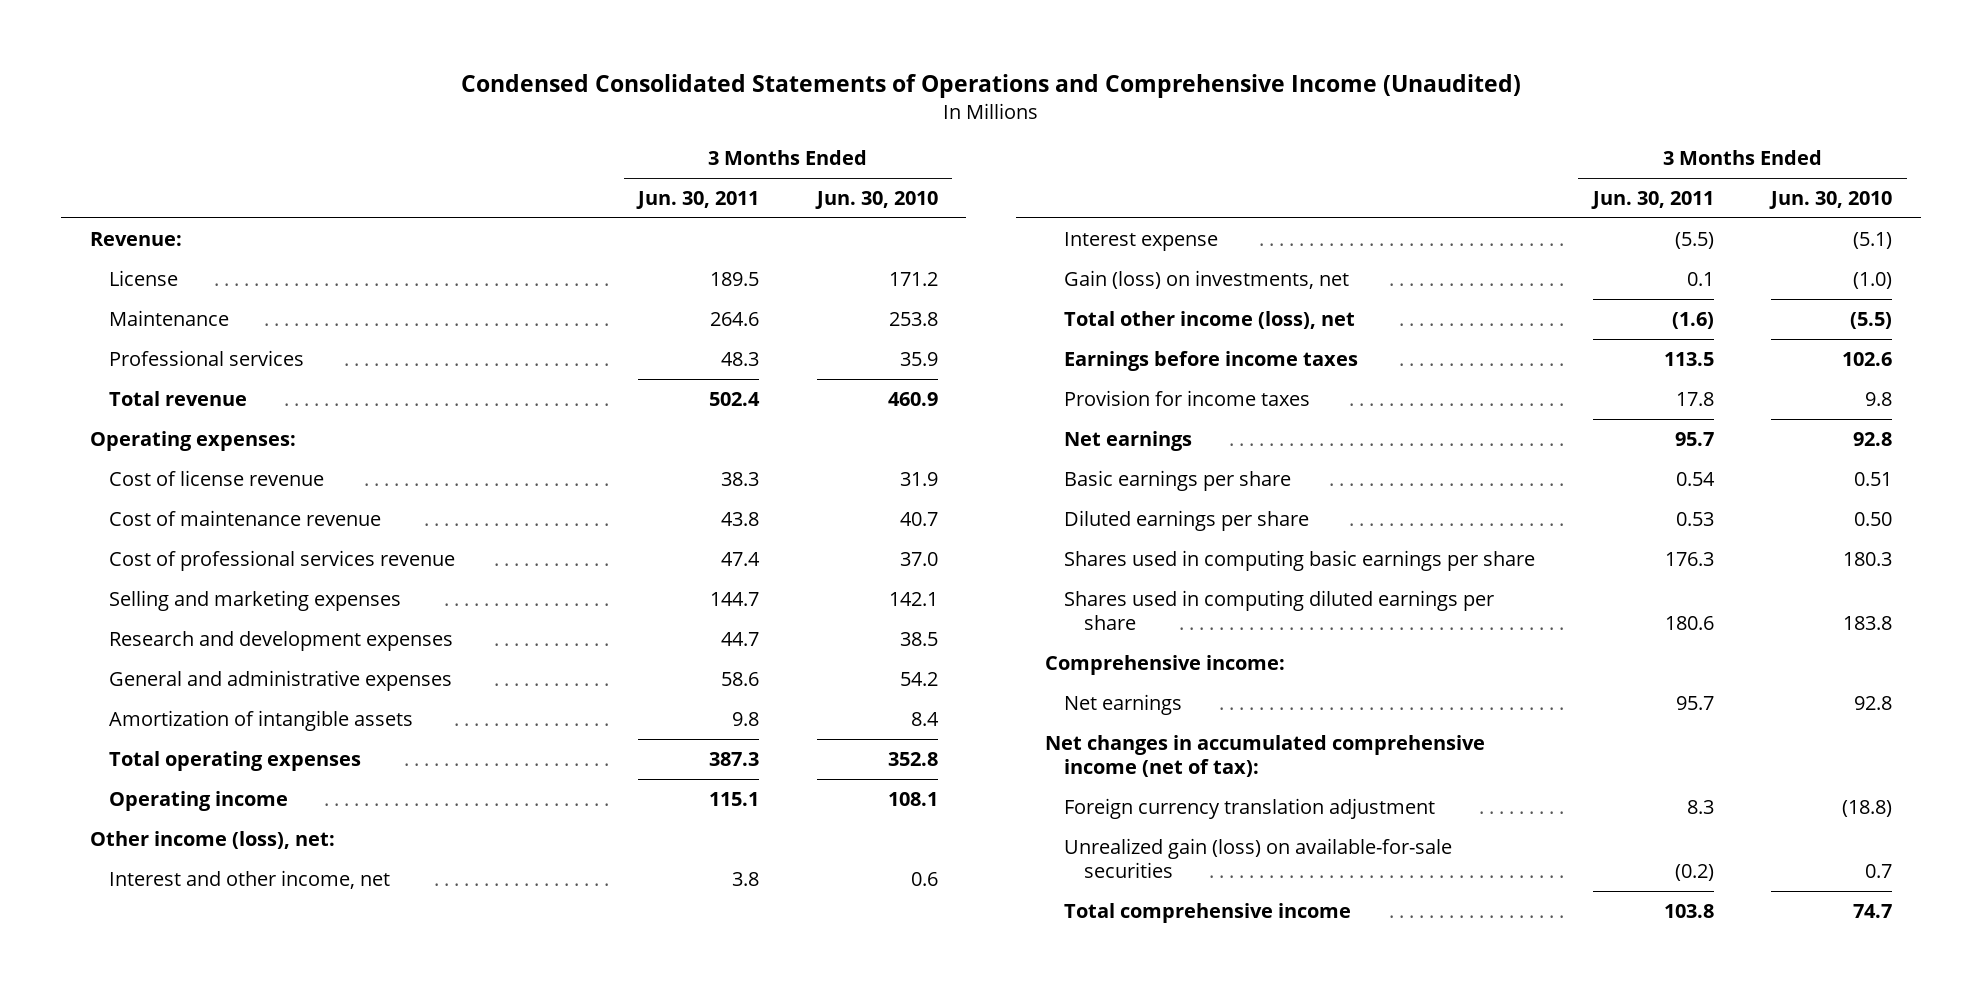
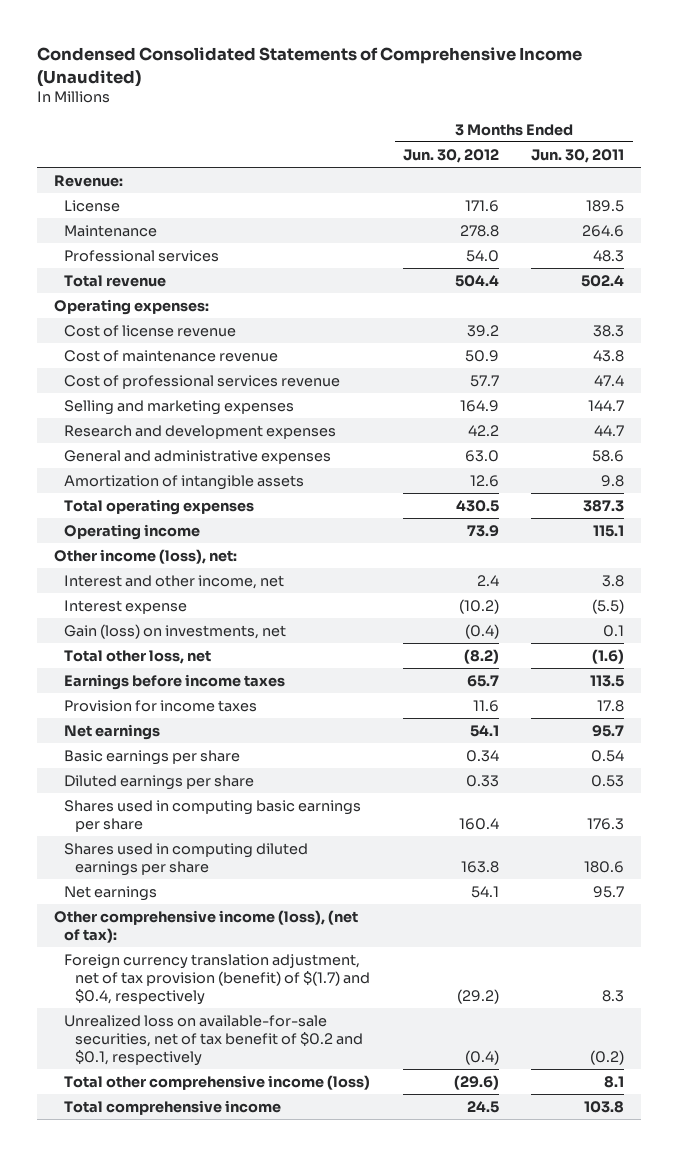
- Condensed Consolidated Statements of Operations and Comprehensive Income (Unaudited)
+ Condensed Consolidated Statements of Comprehensive Income (Unaudited)
- | 3 Months Ended Jun. 30, 2011 | 3 Months Ended Jun. 30, 2010
+ | 3 Months Ended Jun. 30, 2012 | 3 Months Ended Jun. 30, 2011
- Total other income (loss), net | (1.6) | (5.5)
+ Total other loss, net | (8.2) | (1.6)
- Comprehensive income:
- Net changes in accumulated comprehensive income (net of tax):
- Foreign currency translation adjustment | 8.3 | (18.8)
- Unrealized gain (loss) on available-for-sale securities | (0.2) | 0.7
+ Other comprehensive income (loss), (net of tax):
+ Foreign currency translation adjustment, net of tax provision (benefit) of $(1.7) and $0.4, respectively | (29.2) | 8.3
+ Unrealized loss on available-for-sale securities, net of tax benefit of $0.2 and $0.1, respectively | (0.4) | (0.2)
+ Total other comprehensive income (loss) | (29.6) | 8.1

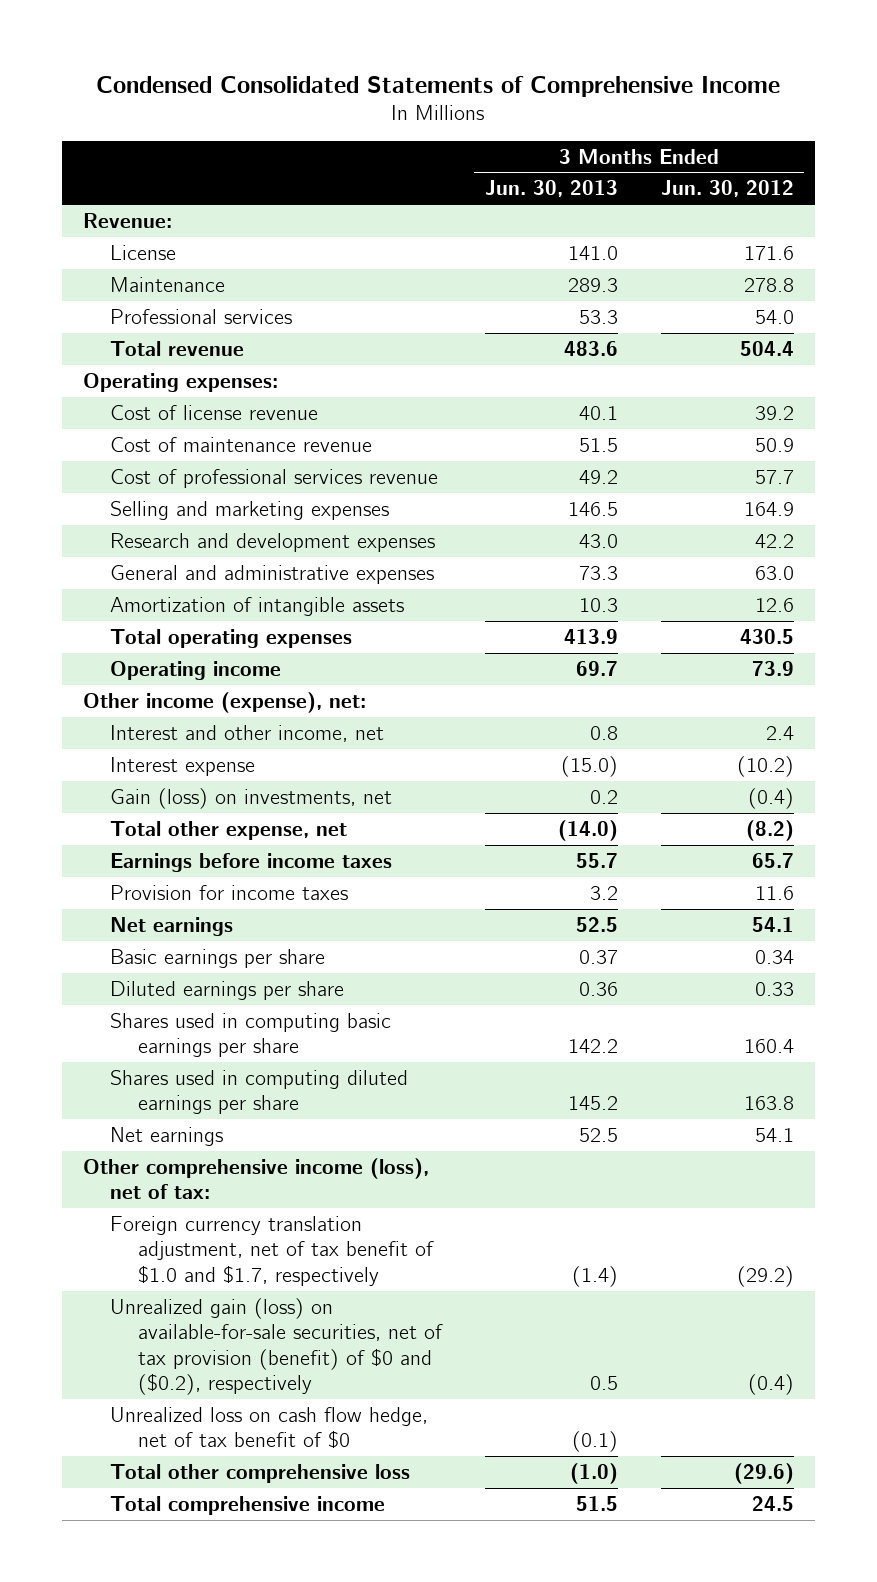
- Condensed Consolidated Statements of Comprehensive Income (Unaudited)
+ Condensed Consolidated Statements of Comprehensive Income
- | 3 Months Ended Jun. 30, 2012 | 3 Months Ended Jun. 30, 2011
+ | 3 Months Ended Jun. 30, 2013 | 3 Months Ended Jun. 30, 2012
- Other income (loss), net:
+ Other income (expense), net:
- Total other loss, net | (8.2) | (1.6)
+ Total other expense, net | (14.0) | (8.2)
- Other comprehensive income (loss), (net of tax):
- Foreign currency translation adjustment, net of tax provision (benefit) of $(1.7) and $0.4, respectively | (29.2) | 8.3
- Unrealized loss on available-for-sale securities, net of tax benefit of $0.2 and $0.1, respectively | (0.4) | (0.2)
- Total other comprehensive income (loss) | (29.6) | 8.1
+ Other comprehensive income (loss), net of tax:
+ Foreign currency translation adjustment, net of tax benefit of $1.0 and $1.7, respectively | (1.4) | (29.2)
+ Unrealized gain (loss) on available-for-sale securities, net of tax provision (benefit) of $0 and ($0.2), respectively | 0.5 | (0.4)
+ Unrealized loss on cash flow hedge, net of tax benefit of $0 | (0.1) |
+ Total other comprehensive loss | (1.0) | (29.6)

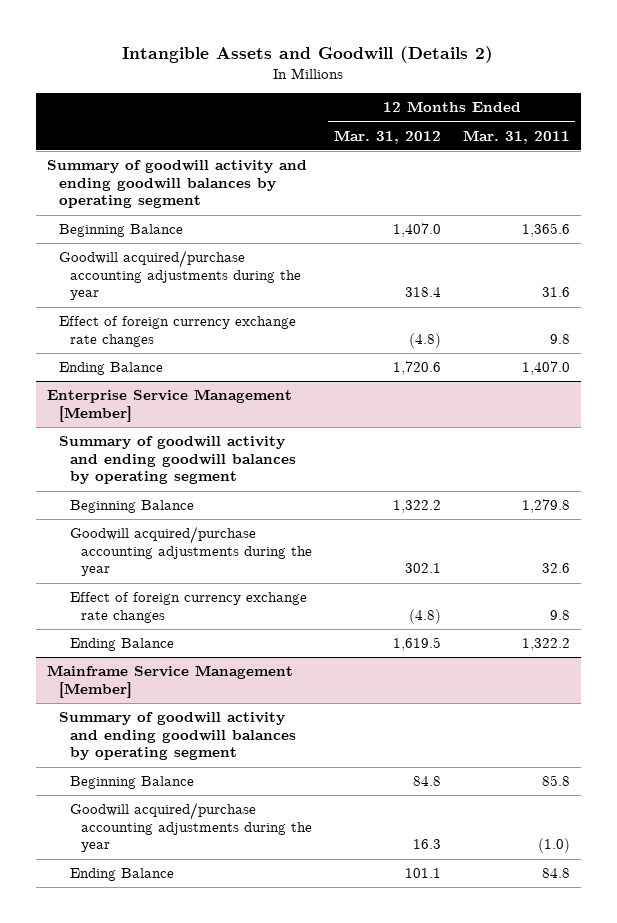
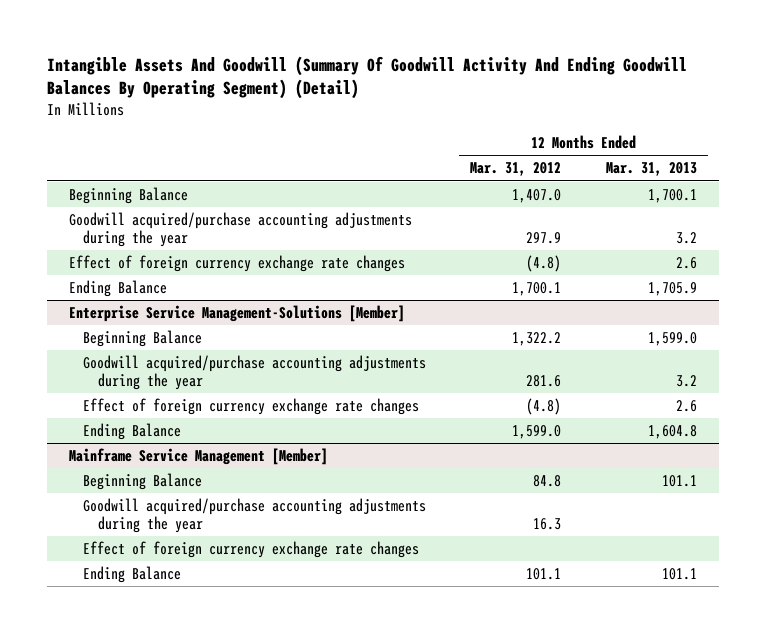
- Intangible Assets and Goodwill (Details 2)
+ Intangible Assets And Goodwill (Summary Of Goodwill Activity And Ending Goodwill Balances By Operating Segment) (Detail)
- | 12 Months Ended Mar. 31, 2012 | 12 Months Ended Mar. 31, 2011
+ | 12 Months Ended Mar. 31, 2012 | 12 Months Ended Mar. 31, 2013
- Summary of goodwill activity and ending goodwill balances by operating segment
- Goodwill acquired/purchase accounting adjustments during the year | 318.4 | 31.6
+ Goodwill acquired/purchase accounting adjustments during the year | 297.9 | 3.2
- Ending Balance | 1,720.6 | 1,407.0
- Enterprise Service Management [Member]
- Summary of goodwill activity and ending goodwill balances by operating segment
+ Ending Balance | 1,700.1 | 1,705.9
+ Enterprise Service Management-Solutions [Member]
- Goodwill acquired/purchase accounting adjustments during the year | 302.1 | 32.6
+ Goodwill acquired/purchase accounting adjustments during the year | 281.6 | 3.2
- Ending Balance | 1,619.5 | 1,322.2
+ Ending Balance | 1,599.0 | 1,604.8
@ Mainframe Service Management [Member]
- Summary of goodwill activity and ending goodwill balances by operating segment
+ Effect of foreign currency exchange rate changes

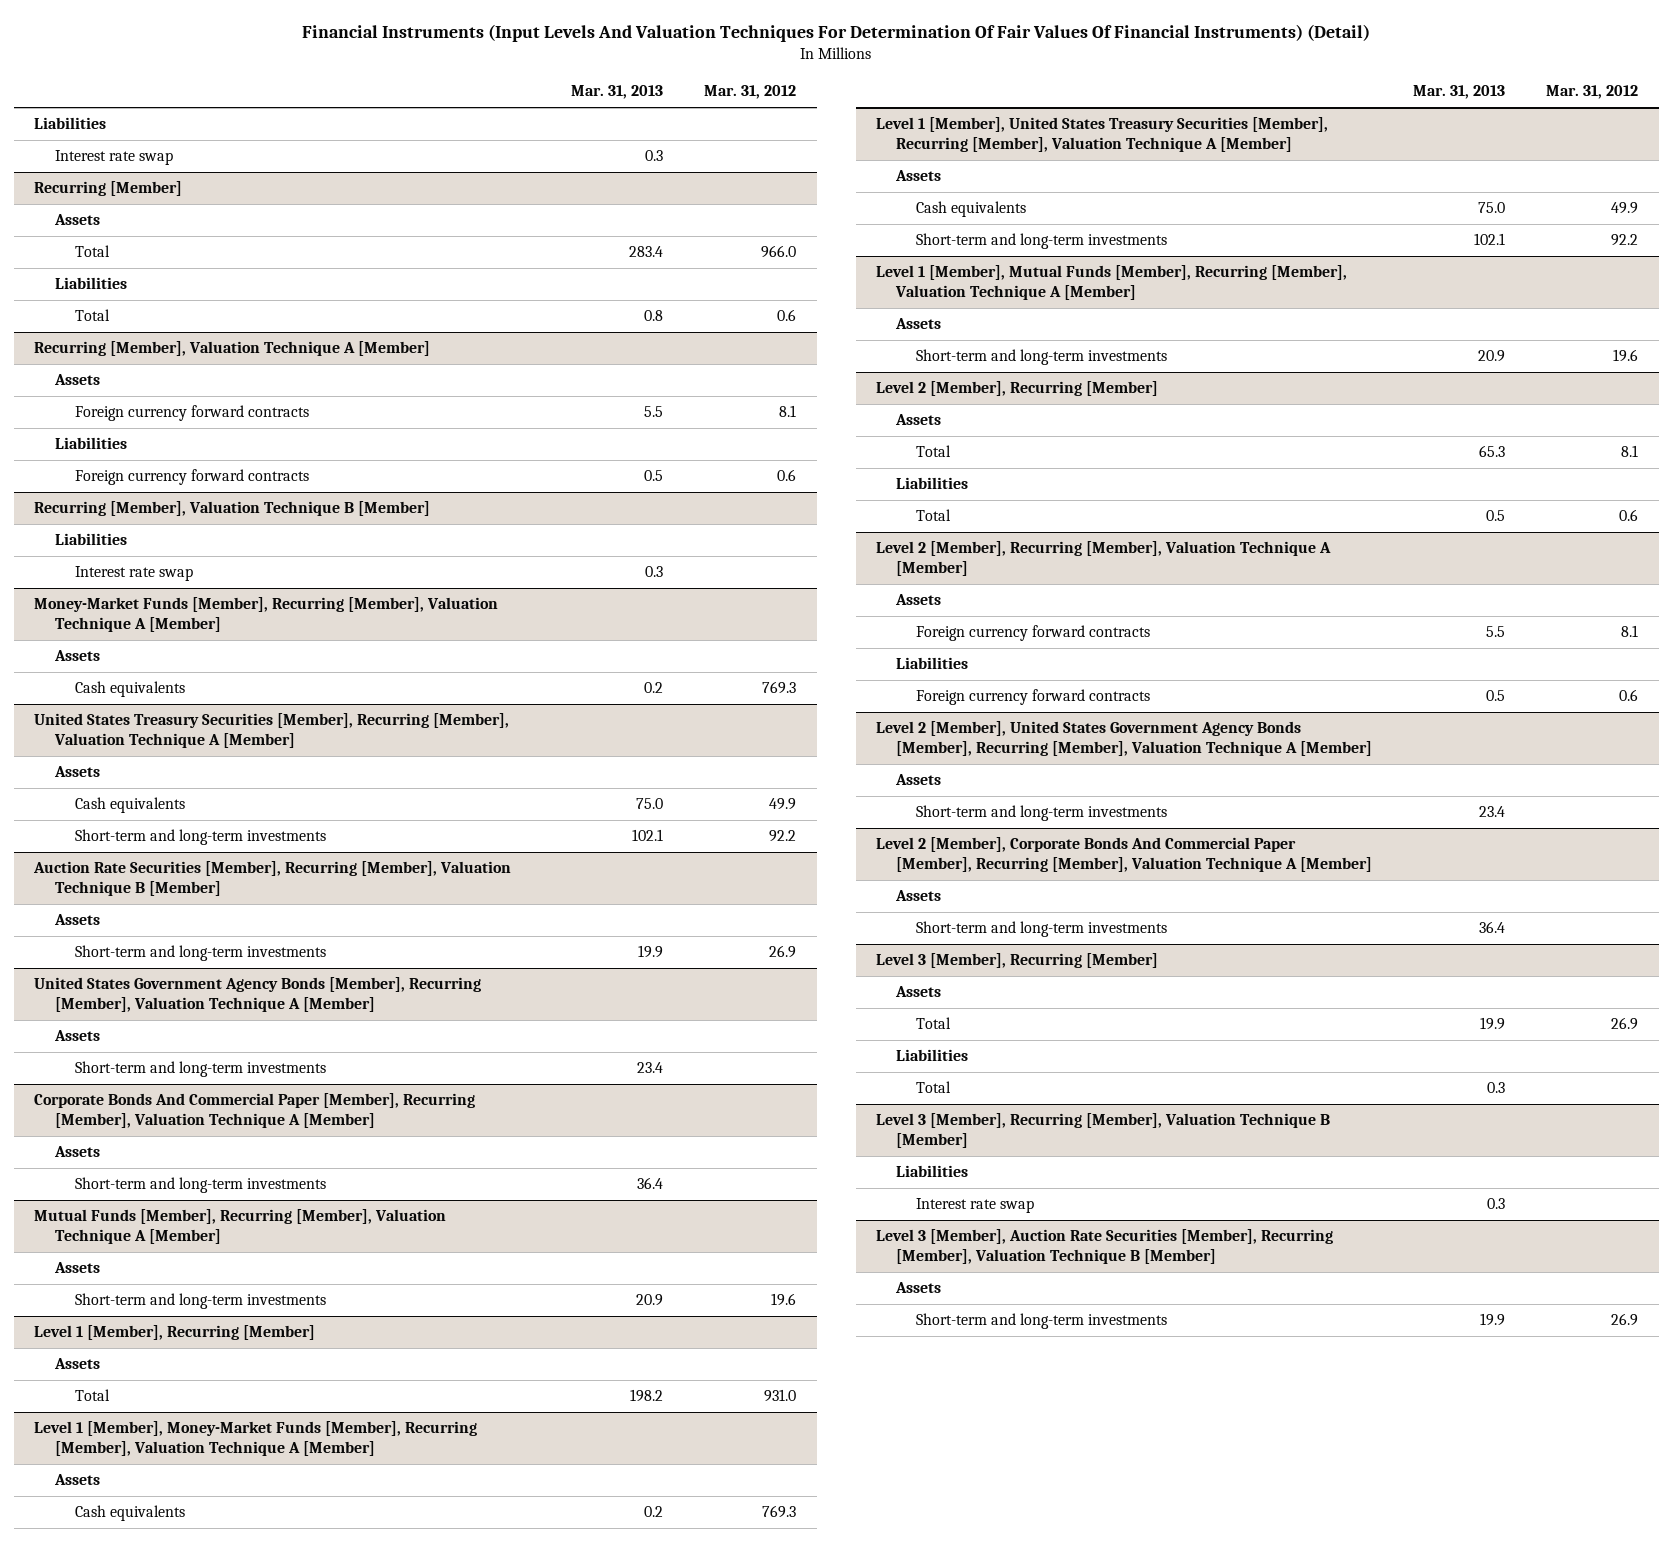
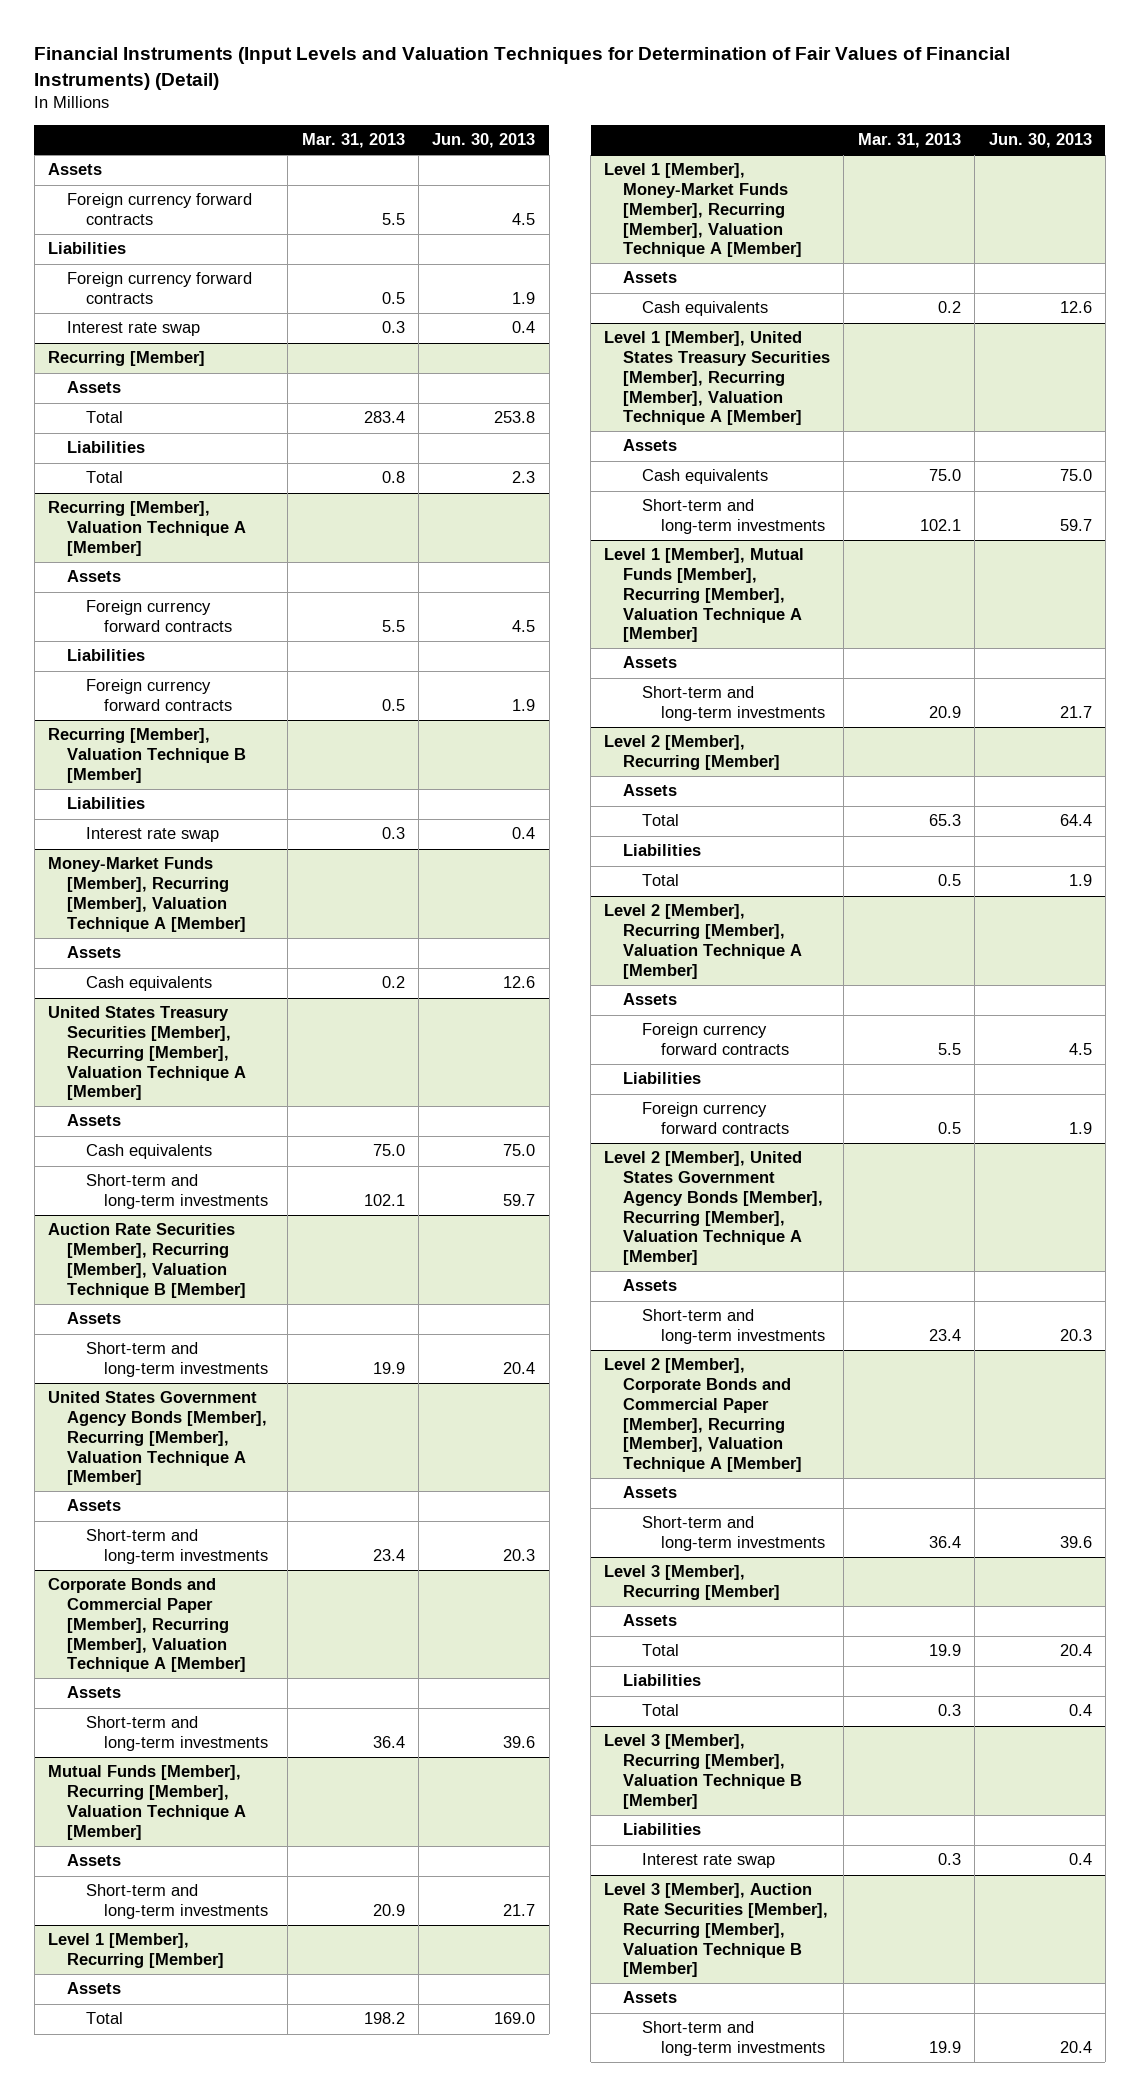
- Financial Instruments (Input Levels And Valuation Techniques For Determination Of Fair Values Of Financial Instruments) (Detail)
+ Financial Instruments (Input Levels and Valuation Techniques for Determination of Fair Values of Financial Instruments) (Detail)
- | Mar. 31, 2013 | Mar. 31, 2012
+ | Mar. 31, 2013 | Jun. 30, 2013
+ Assets
+ Foreign currency forward contracts | 5.5 | 4.5
+ Foreign currency forward contracts | 0.5 | 1.9
- Corporate Bonds And Commercial Paper [Member], Recurring [Member], Valuation Technique A [Member]
+ Corporate Bonds and Commercial Paper [Member], Recurring [Member], Valuation Technique A [Member]
- Level 2 [Member], Corporate Bonds And Commercial Paper [Member], Recurring [Member], Valuation Technique A [Member]
+ Level 2 [Member], Corporate Bonds and Commercial Paper [Member], Recurring [Member], Valuation Technique A [Member]

